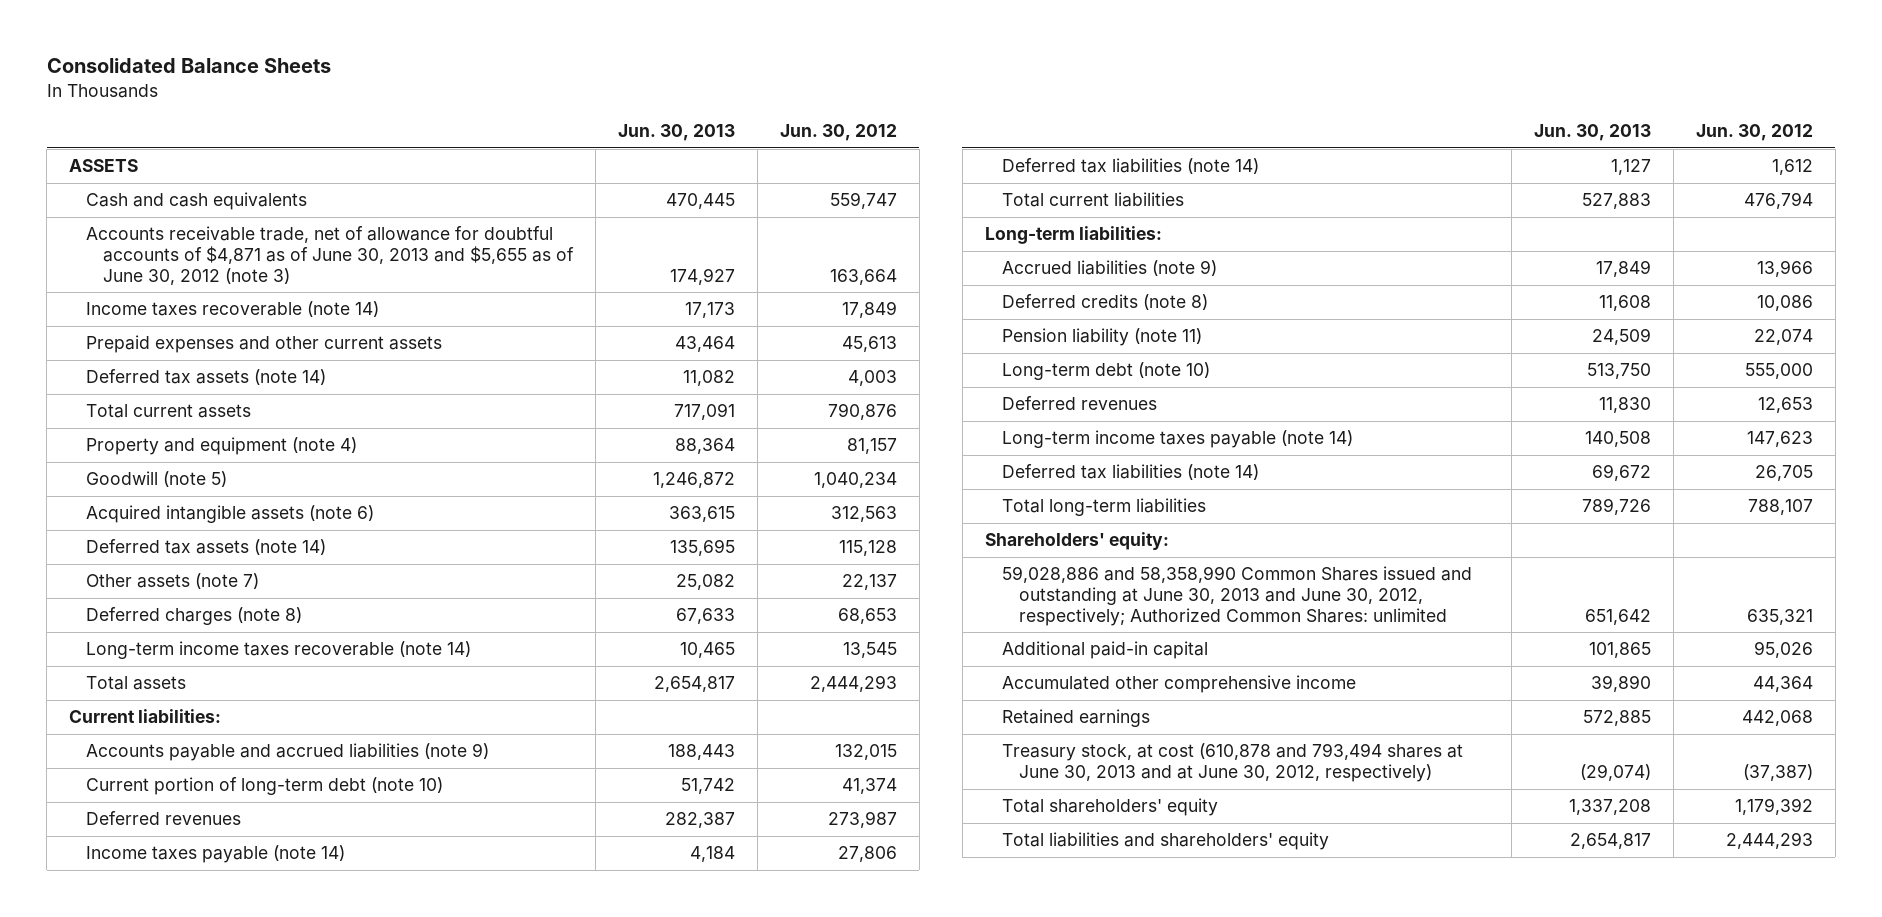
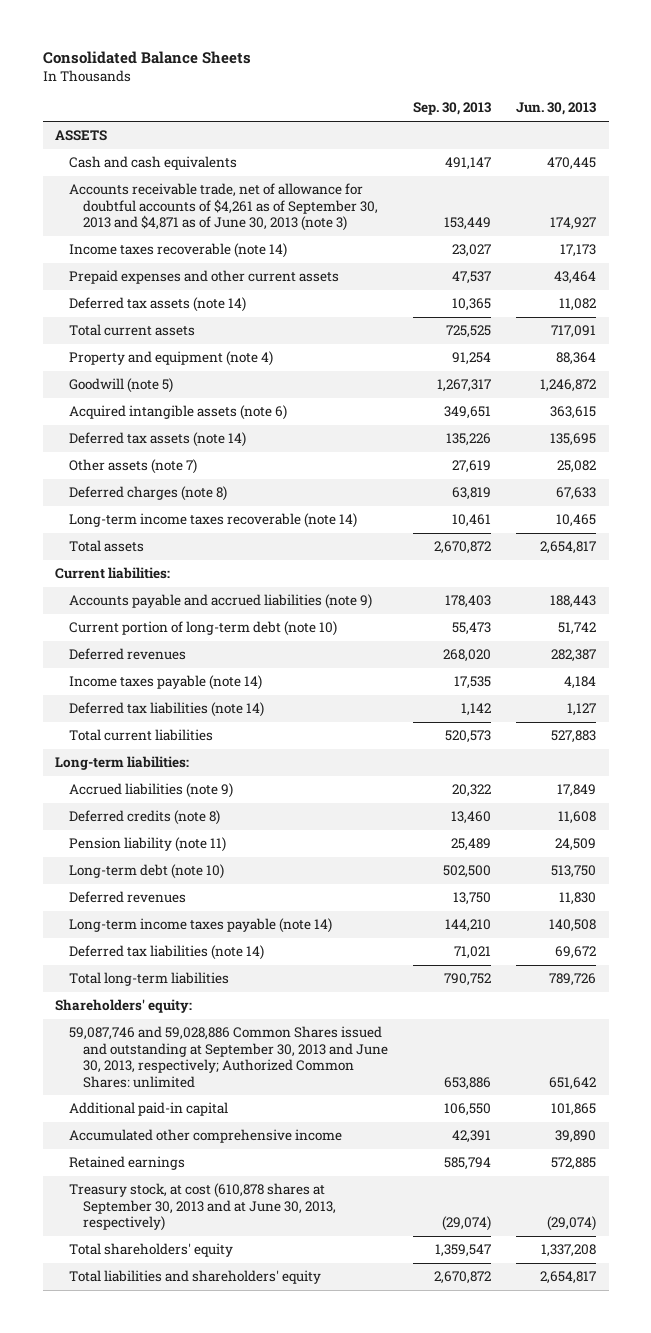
- | Jun. 30, 2013 | Jun. 30, 2012
+ | Sep. 30, 2013 | Jun. 30, 2013
- Accounts receivable trade, net of allowance for doubtful accounts of $4,871 as of June 30, 2013 and $5,655 as of June 30, 2012 (note 3) | 174,927 | 163,664
+ Accounts receivable trade, net of allowance for doubtful accounts of $4,261 as of September 30, 2013 and $4,871 as of June 30, 2013 (note 3) | 153,449 | 174,927
- 59,028,886 and 58,358,990 Common Shares issued and outstanding at June 30, 2013 and June 30, 2012, respectively; Authorized Common Shares: unlimited | 651,642 | 635,321
+ 59,087,746 and 59,028,886 Common Shares issued and outstanding at September 30, 2013 and June 30, 2013, respectively; Authorized Common Shares: unlimited | 653,886 | 651,642
- Treasury stock, at cost (610,878 and 793,494 shares at June 30, 2013 and at June 30, 2012, respectively) | (29,074) | (37,387)
+ Treasury stock, at cost (610,878 shares at September 30, 2013 and at June 30, 2013, respectively) | (29,074) | (29,074)

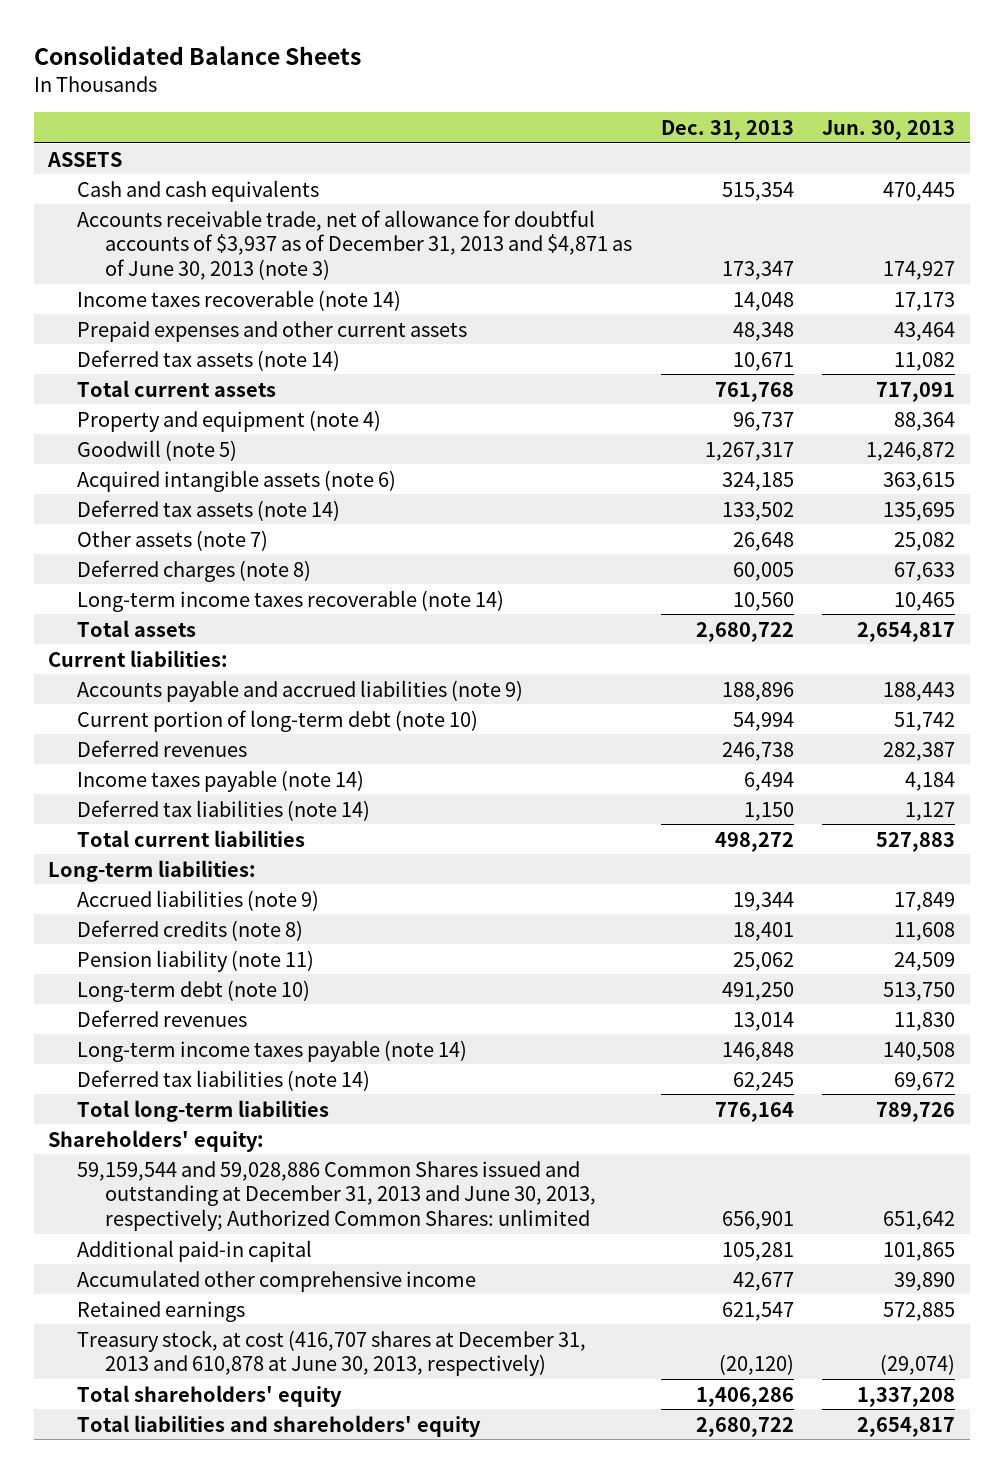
- | Sep. 30, 2013 | Jun. 30, 2013
+ | Dec. 31, 2013 | Jun. 30, 2013
- Accounts receivable trade, net of allowance for doubtful accounts of $4,261 as of September 30, 2013 and $4,871 as of June 30, 2013 (note 3) | 153,449 | 174,927
+ Accounts receivable trade, net of allowance for doubtful accounts of $3,937 as of December 31, 2013 and $4,871 as of June 30, 2013 (note 3) | 173,347 | 174,927
- 59,087,746 and 59,028,886 Common Shares issued and outstanding at September 30, 2013 and June 30, 2013, respectively; Authorized Common Shares: unlimited | 653,886 | 651,642
+ 59,159,544 and 59,028,886 Common Shares issued and outstanding at December 31, 2013 and June 30, 2013, respectively; Authorized Common Shares: unlimited | 656,901 | 651,642
- Treasury stock, at cost (610,878 shares at September 30, 2013 and at June 30, 2013, respectively) | (29,074) | (29,074)
+ Treasury stock, at cost (416,707 shares at December 31, 2013 and 610,878 at June 30, 2013, respectively) | (20,120) | (29,074)

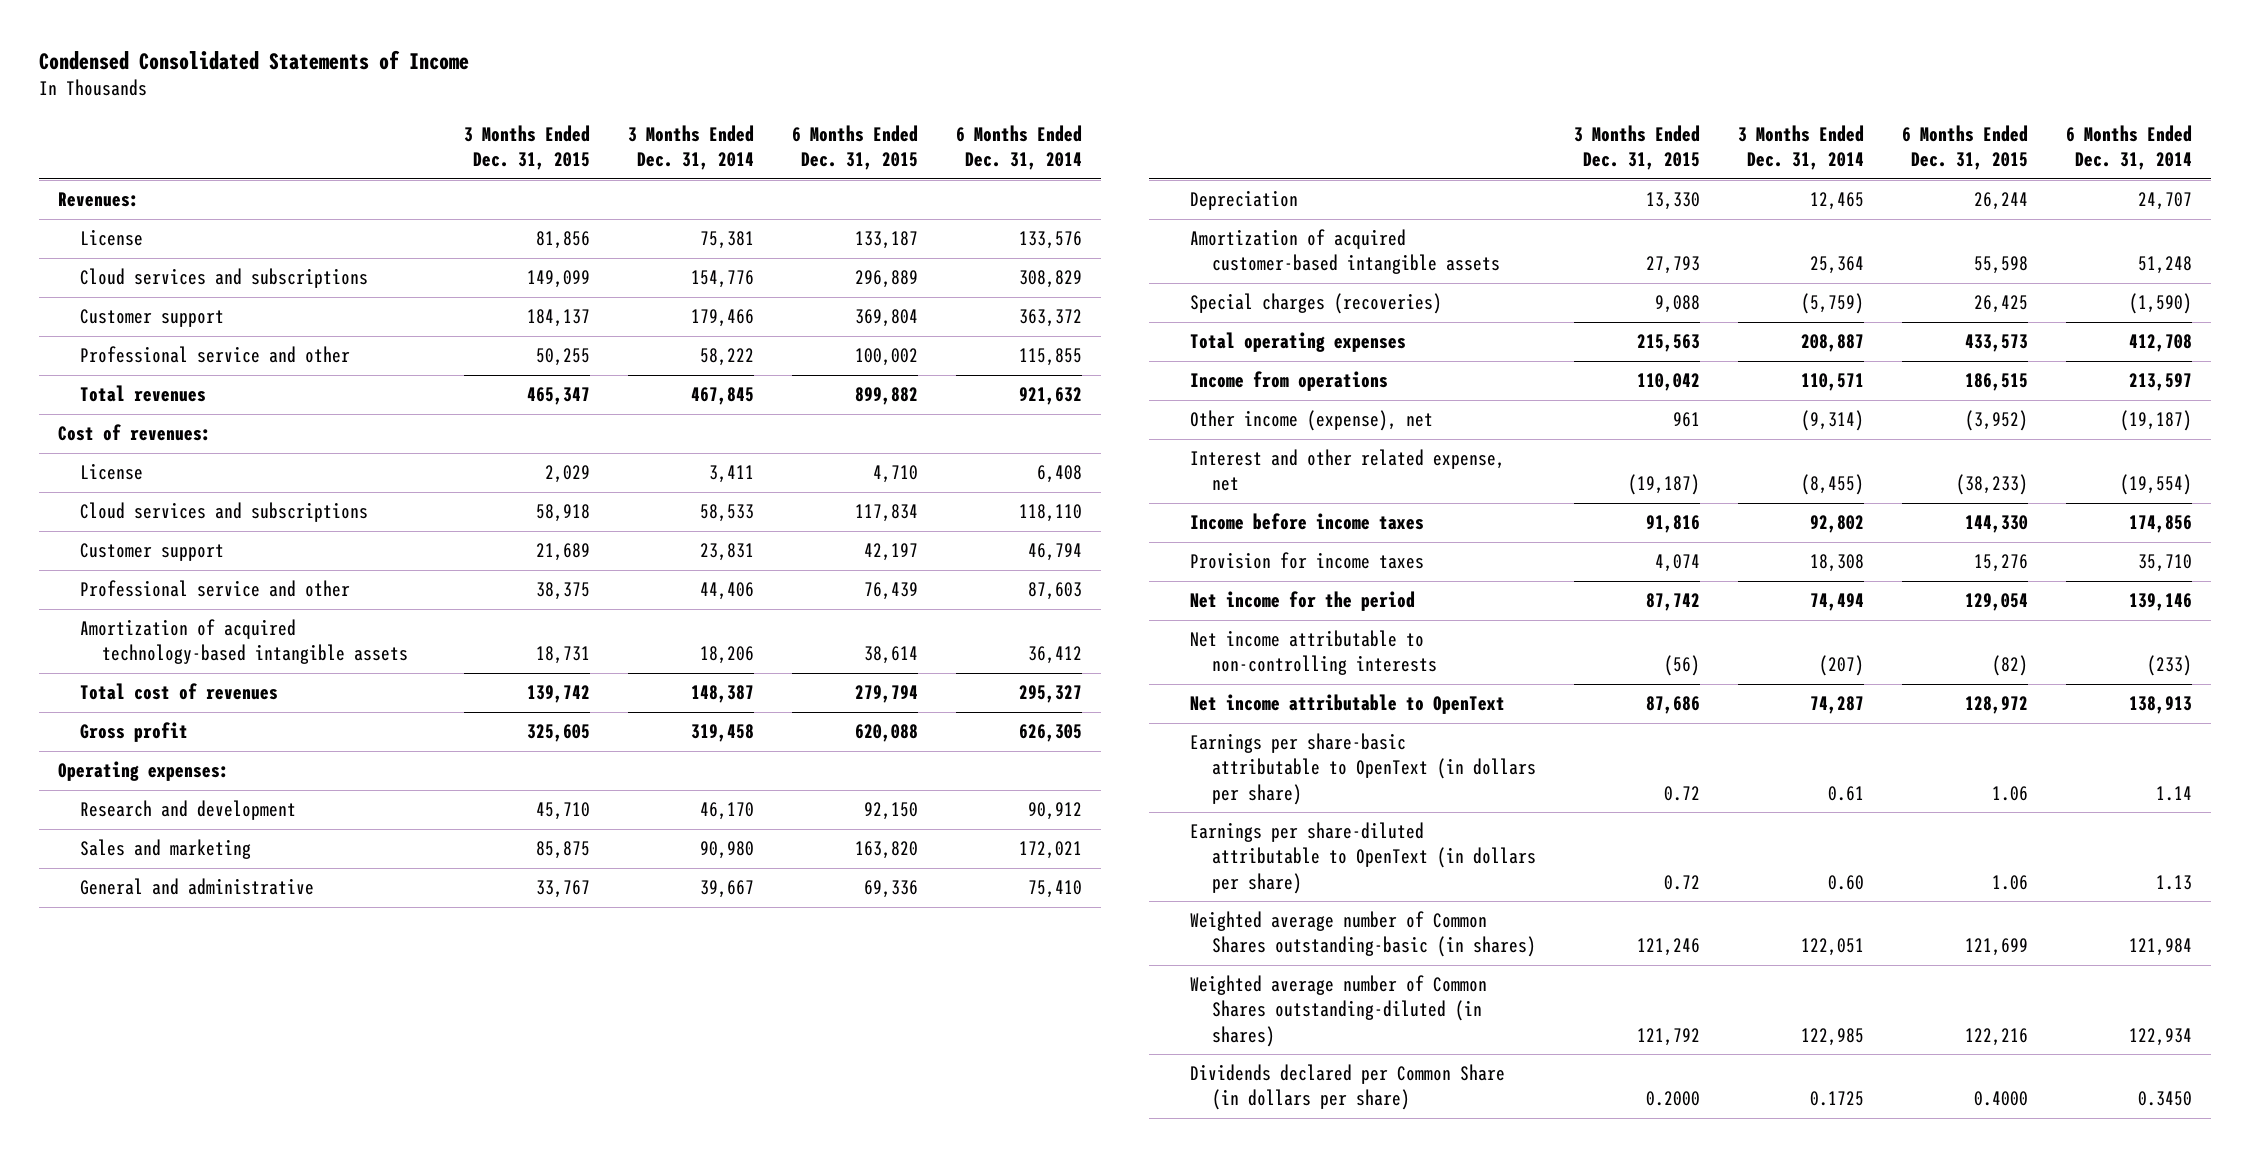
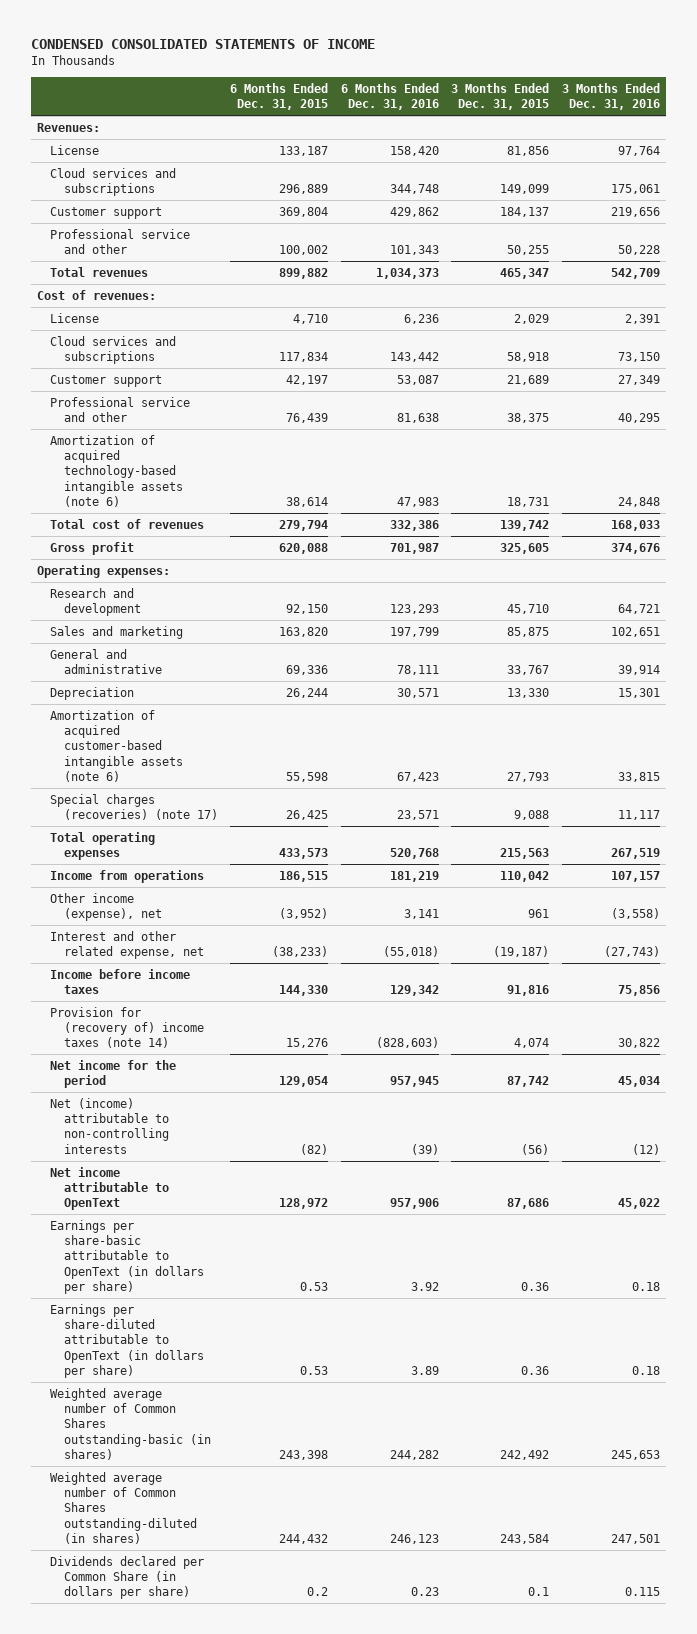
- Condensed Consolidated Statements of Income
+ CONDENSED CONSOLIDATED STATEMENTS OF INCOME
- | 3 Months Ended Dec. 31, 2015 | 3 Months Ended Dec. 31, 2014 | 6 Months Ended Dec. 31, 2015 | 6 Months Ended Dec. 31, 2014
+ | 6 Months Ended Dec. 31, 2015 | 6 Months Ended Dec. 31, 2016 | 3 Months Ended Dec. 31, 2015 | 3 Months Ended Dec. 31, 2016
- Amortization of acquired technology-based intangible assets | 18,731 | 18,206 | 38,614 | 36,412
+ Amortization of acquired technology-based intangible assets (note 6) | 38,614 | 47,983 | 18,731 | 24,848
- Amortization of acquired customer-based intangible assets | 27,793 | 25,364 | 55,598 | 51,248
- Special charges (recoveries) | 9,088 | (5,759) | 26,425 | (1,590)
+ Amortization of acquired customer-based intangible assets (note 6) | 55,598 | 67,423 | 27,793 | 33,815
+ Special charges (recoveries) (note 17) | 26,425 | 23,571 | 9,088 | 11,117
- Provision for income taxes | 4,074 | 18,308 | 15,276 | 35,710
+ Provision for (recovery of) income taxes (note 14) | 15,276 | (828,603) | 4,074 | 30,822
- Net income attributable to non-controlling interests | (56) | (207) | (82) | (233)
+ Net (income) attributable to non-controlling interests | (82) | (39) | (56) | (12)
- Earnings per share-basic attributable to OpenText (in dollars per share) | 0.72 | 0.61 | 1.06 | 1.14
- Earnings per share-diluted attributable to OpenText (in dollars per share) | 0.72 | 0.60 | 1.06 | 1.13
- Weighted average number of Common Shares outstanding-basic (in shares) | 121,246 | 122,051 | 121,699 | 121,984
- Weighted average number of Common Shares outstanding-diluted (in shares) | 121,792 | 122,985 | 122,216 | 122,934
- Dividends declared per Common Share (in dollars per share) | 0.2000 | 0.1725 | 0.4000 | 0.3450
+ Earnings per share-basic attributable to OpenText (in dollars per share) | 0.53 | 3.92 | 0.36 | 0.18
+ Earnings per share-diluted attributable to OpenText (in dollars per share) | 0.53 | 3.89 | 0.36 | 0.18
+ Weighted average number of Common Shares outstanding-basic (in shares) | 243,398 | 244,282 | 242,492 | 245,653
+ Weighted average number of Common Shares outstanding-diluted (in shares) | 244,432 | 246,123 | 243,584 | 247,501
+ Dividends declared per Common Share (in dollars per share) | 0.2 | 0.23 | 0.1 | 0.115

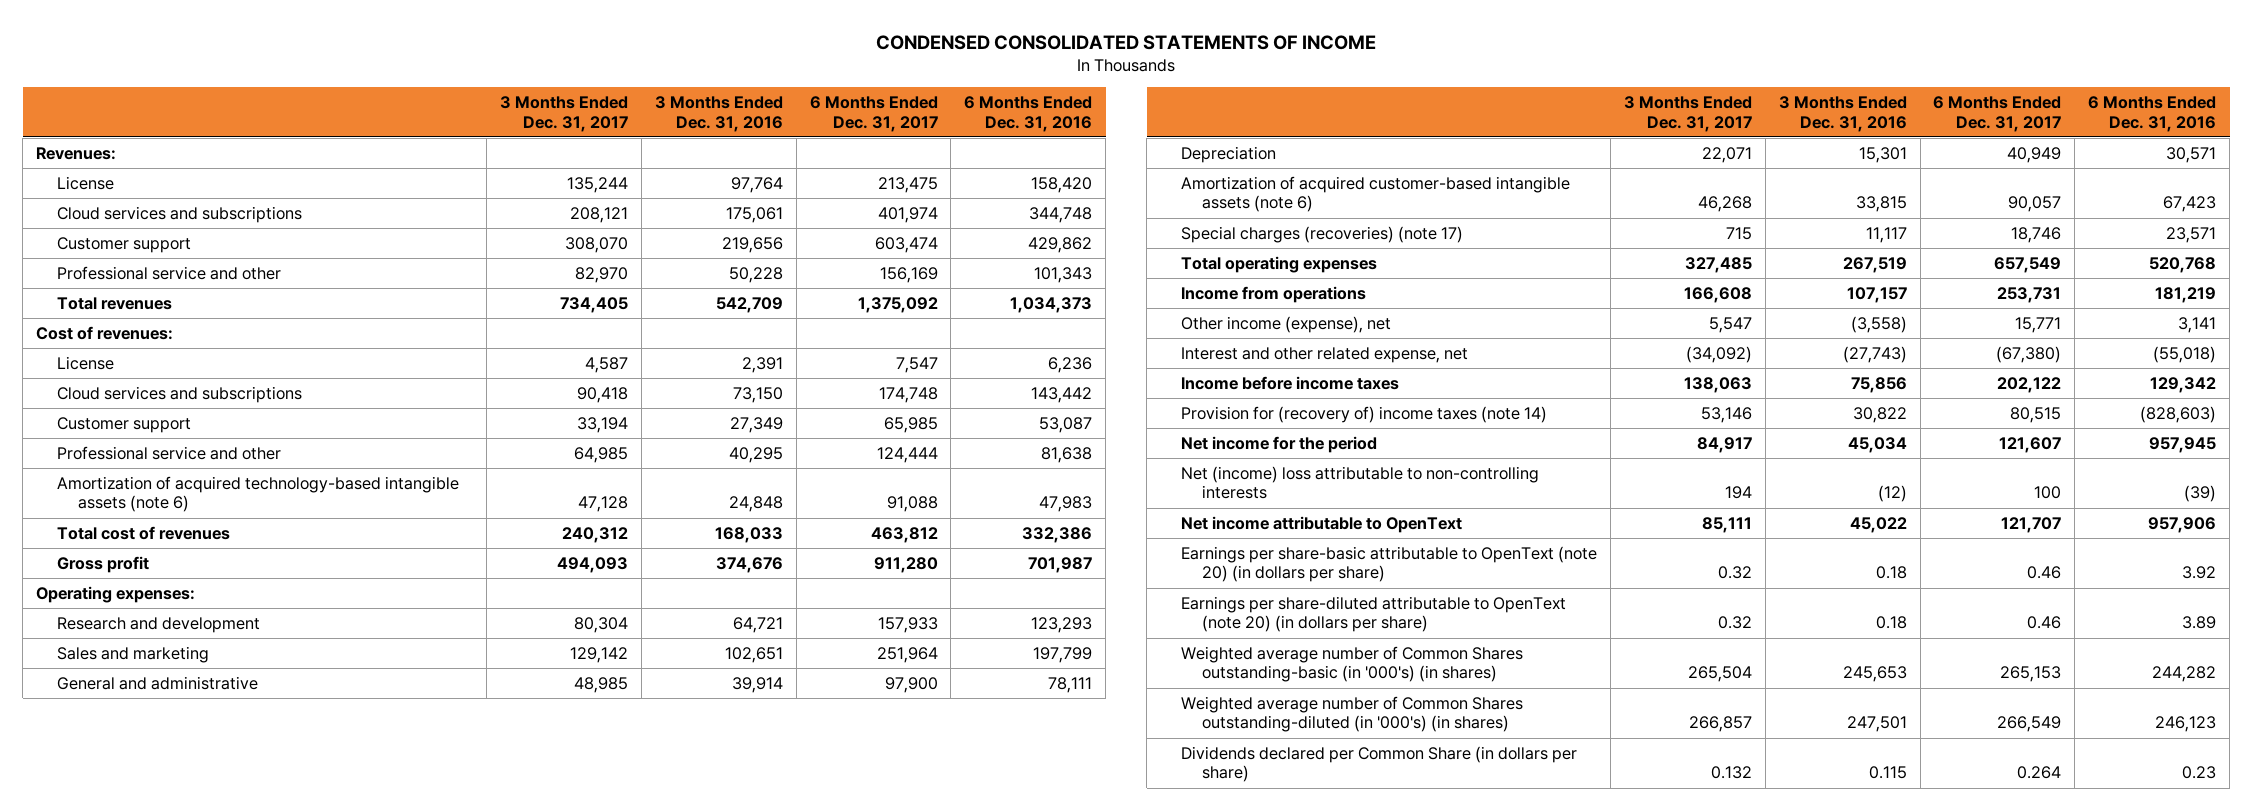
- | 6 Months Ended Dec. 31, 2015 | 6 Months Ended Dec. 31, 2016 | 3 Months Ended Dec. 31, 2015 | 3 Months Ended Dec. 31, 2016
+ | 3 Months Ended Dec. 31, 2017 | 3 Months Ended Dec. 31, 2016 | 6 Months Ended Dec. 31, 2017 | 6 Months Ended Dec. 31, 2016
- Net (income) attributable to non-controlling interests | (82) | (39) | (56) | (12)
+ Net (income) loss attributable to non-controlling interests | 194 | (12) | 100 | (39)
- Earnings per share-basic attributable to OpenText (in dollars per share) | 0.53 | 3.92 | 0.36 | 0.18
- Earnings per share-diluted attributable to OpenText (in dollars per share) | 0.53 | 3.89 | 0.36 | 0.18
- Weighted average number of Common Shares outstanding-basic (in shares) | 243,398 | 244,282 | 242,492 | 245,653
- Weighted average number of Common Shares outstanding-diluted (in shares) | 244,432 | 246,123 | 243,584 | 247,501
+ Earnings per share-basic attributable to OpenText (note 20) (in dollars per share) | 0.32 | 0.18 | 0.46 | 3.92
+ Earnings per share-diluted attributable to OpenText (note 20) (in dollars per share) | 0.32 | 0.18 | 0.46 | 3.89
+ Weighted average number of Common Shares outstanding-basic (in '000's) (in shares) | 265,504 | 245,653 | 265,153 | 244,282
+ Weighted average number of Common Shares outstanding-diluted (in '000's) (in shares) | 266,857 | 247,501 | 266,549 | 246,123

